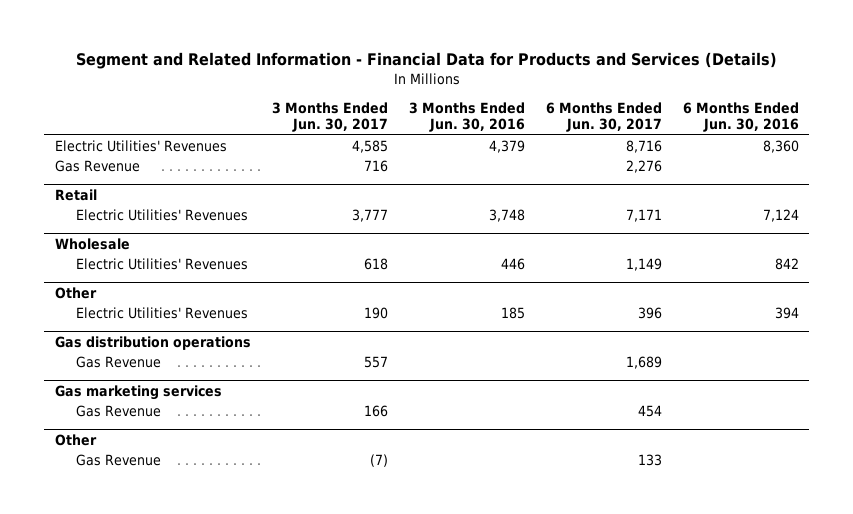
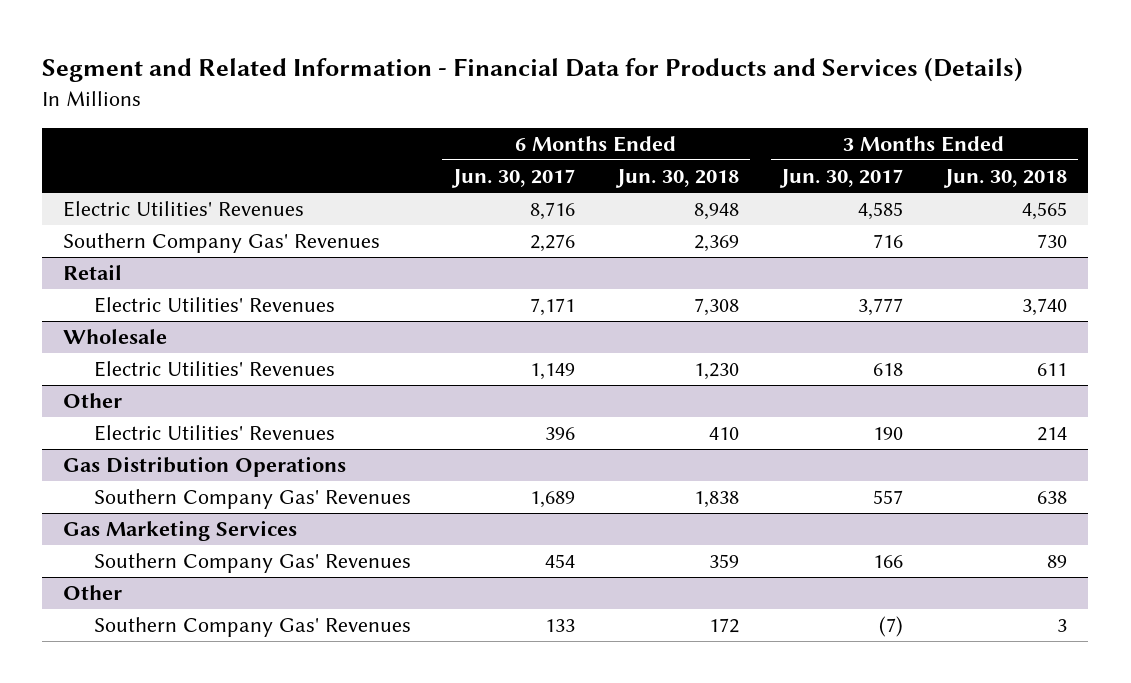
- | 3 Months Ended Jun. 30, 2017 | 3 Months Ended Jun. 30, 2016 | 6 Months Ended Jun. 30, 2017 | 6 Months Ended Jun. 30, 2016
+ | 6 Months Ended Jun. 30, 2017 | 6 Months Ended Jun. 30, 2018 | 3 Months Ended Jun. 30, 2017 | 3 Months Ended Jun. 30, 2018
- Gas Revenue | 716 | | 2,276 |
+ Southern Company Gas' Revenues | 2,276 | 2,369 | 716 | 730
- Gas distribution operations
- Gas Revenue | 557 | | 1,689 |
- Gas marketing services
- Gas Revenue | 166 | | 454 |
+ Gas Distribution Operations
+ Southern Company Gas' Revenues | 1,689 | 1,838 | 557 | 638
+ Gas Marketing Services
+ Southern Company Gas' Revenues | 454 | 359 | 166 | 89
@ Other
- Gas Revenue | (7) | | 133 |
+ Southern Company Gas' Revenues | 133 | 172 | (7) | 3

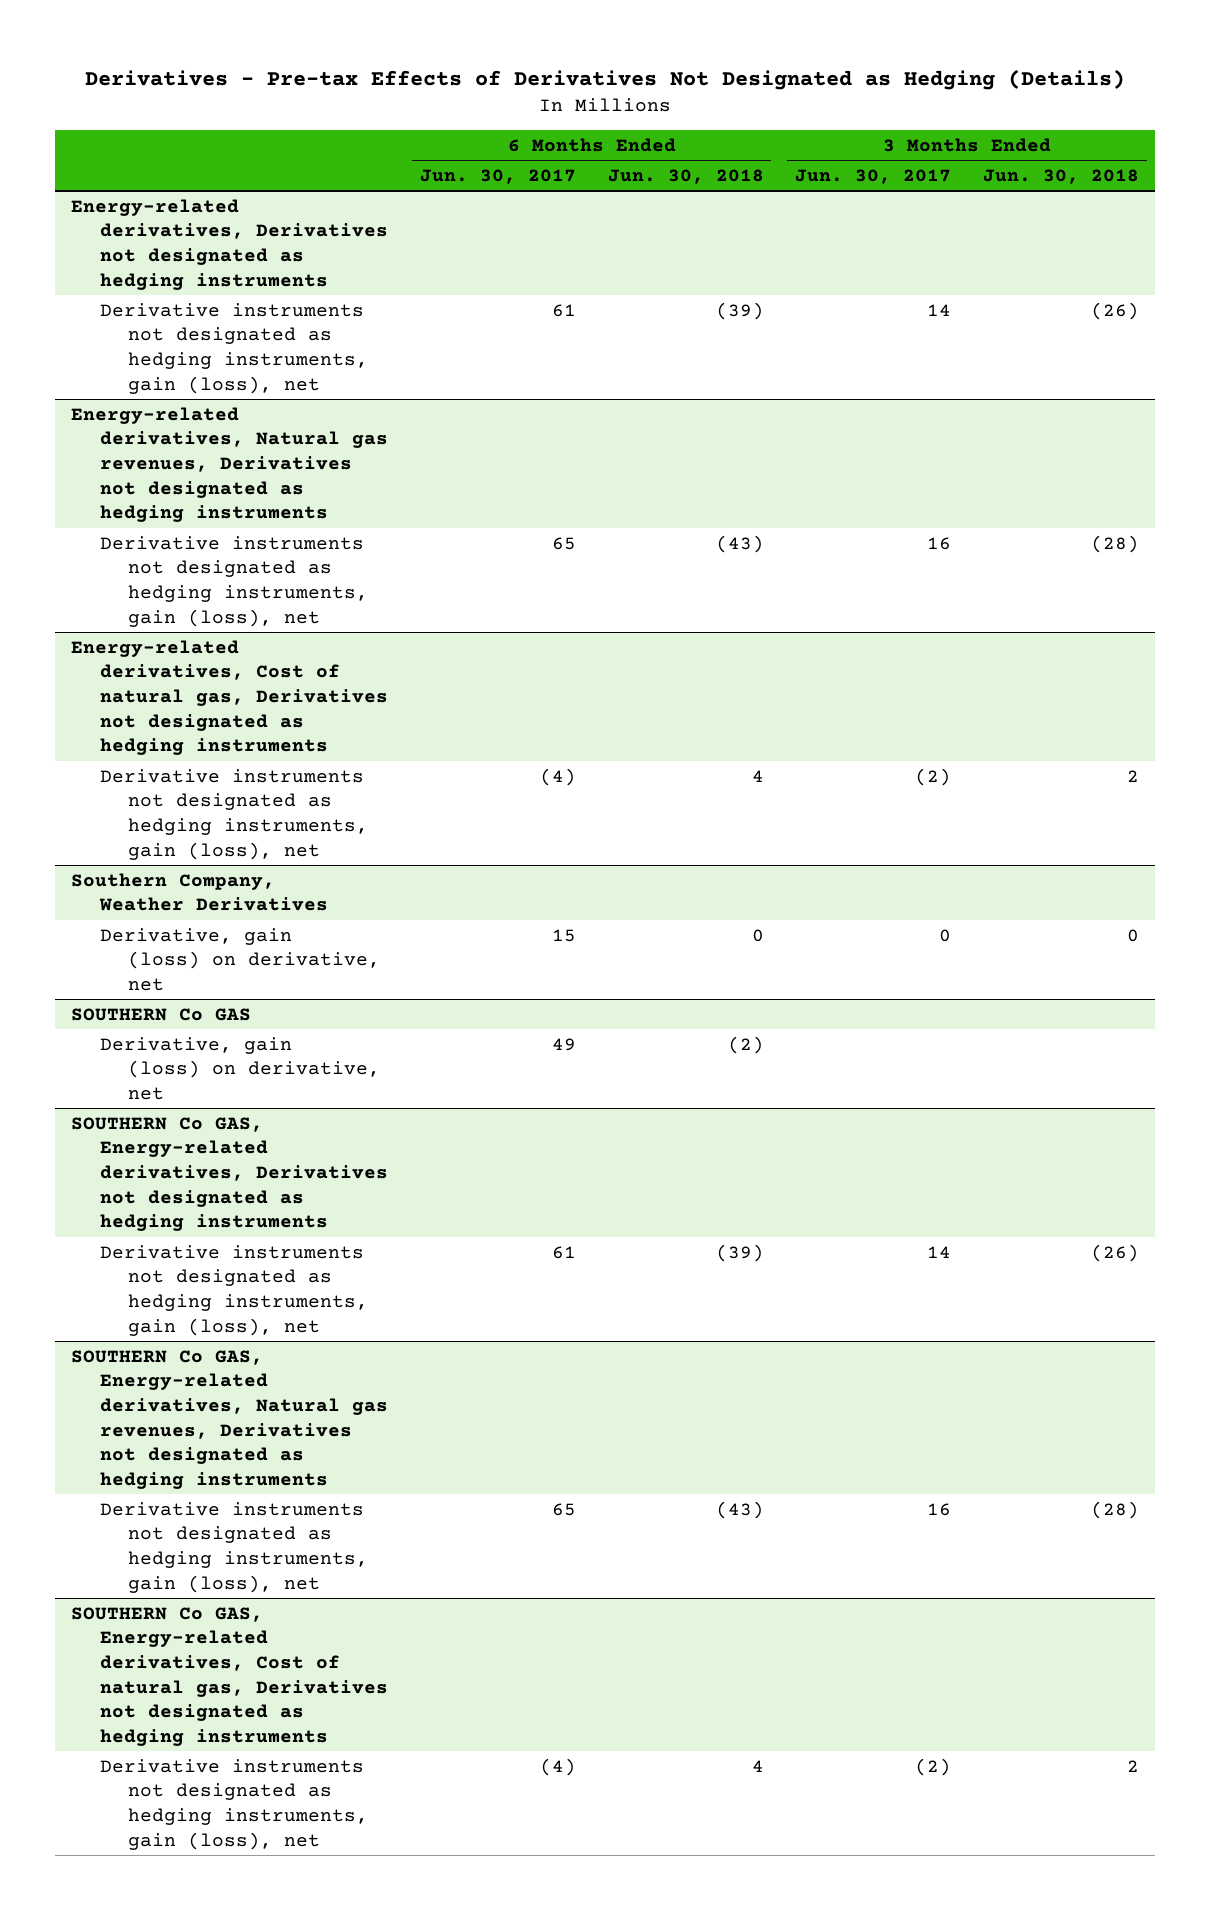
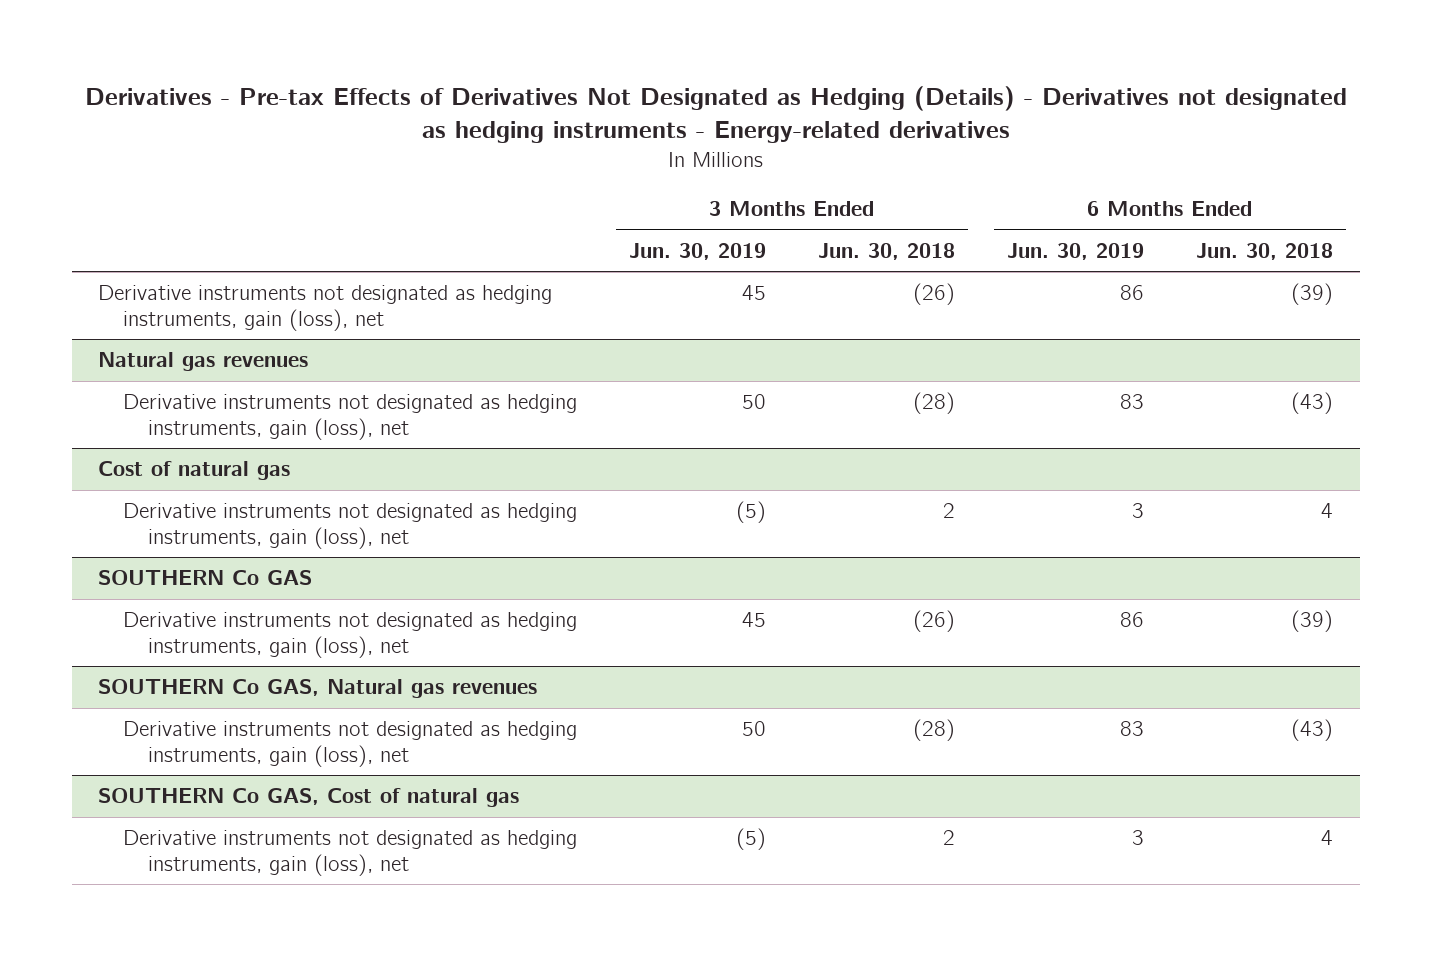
- Derivatives - Pre-tax Effects of Derivatives Not Designated as Hedging (Details)
+ Derivatives - Pre-tax Effects of Derivatives Not Designated as Hedging (Details) - Derivatives not designated as hedging instruments - Energy-related derivatives
- | 6 Months Ended Jun. 30, 2017 | 6 Months Ended Jun. 30, 2018 | 3 Months Ended Jun. 30, 2017 | 3 Months Ended Jun. 30, 2018
+ | 3 Months Ended Jun. 30, 2019 | 3 Months Ended Jun. 30, 2018 | 6 Months Ended Jun. 30, 2019 | 6 Months Ended Jun. 30, 2018
- Energy-related derivatives, Derivatives not designated as hedging instruments
- Energy-related derivatives, Natural gas revenues, Derivatives not designated as hedging instruments
+ Natural gas revenues
- Energy-related derivatives, Cost of natural gas, Derivatives not designated as hedging instruments
+ Cost of natural gas
- Southern Company, Weather Derivatives
- Derivative, gain (loss) on derivative, net | 15 | 0 | 0 | 0
@ SOUTHERN Co GAS
- Derivative, gain (loss) on derivative, net | 49 | (2) | |
- SOUTHERN Co GAS, Energy-related derivatives, Derivatives not designated as hedging instruments
- SOUTHERN Co GAS, Energy-related derivatives, Natural gas revenues, Derivatives not designated as hedging instruments
+ SOUTHERN Co GAS, Natural gas revenues
- SOUTHERN Co GAS, Energy-related derivatives, Cost of natural gas, Derivatives not designated as hedging instruments
+ SOUTHERN Co GAS, Cost of natural gas

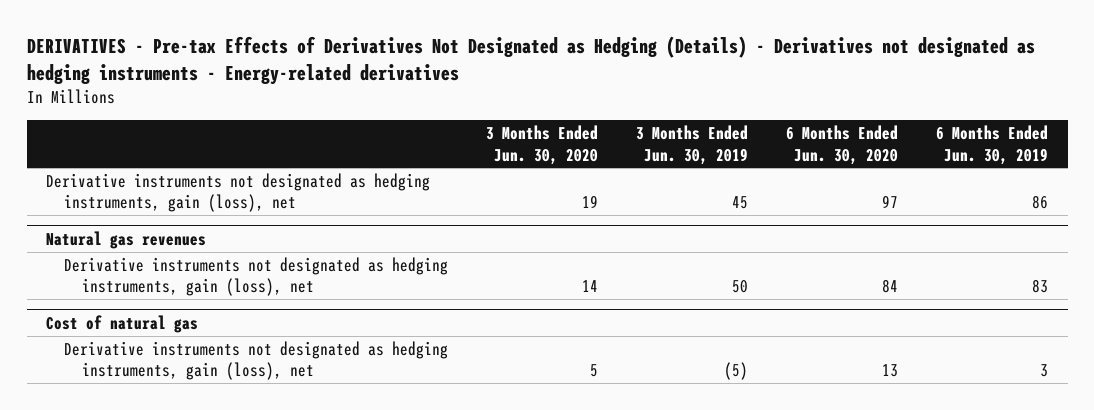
- Derivatives - Pre-tax Effects of Derivatives Not Designated as Hedging (Details) - Derivatives not designated as hedging instruments - Energy-related derivatives
+ DERIVATIVES - Pre-tax Effects of Derivatives Not Designated as Hedging (Details) - Derivatives not designated as hedging instruments - Energy-related derivatives
- | 3 Months Ended Jun. 30, 2019 | 3 Months Ended Jun. 30, 2018 | 6 Months Ended Jun. 30, 2019 | 6 Months Ended Jun. 30, 2018
+ | 3 Months Ended Jun. 30, 2020 | 3 Months Ended Jun. 30, 2019 | 6 Months Ended Jun. 30, 2020 | 6 Months Ended Jun. 30, 2019
- SOUTHERN Co GAS
- Derivative instruments not designated as hedging instruments, gain (loss), net | 45 | (26) | 86 | (39)
- SOUTHERN Co GAS, Natural gas revenues
- Derivative instruments not designated as hedging instruments, gain (loss), net | 50 | (28) | 83 | (43)
- SOUTHERN Co GAS, Cost of natural gas
- Derivative instruments not designated as hedging instruments, gain (loss), net | (5) | 2 | 3 | 4

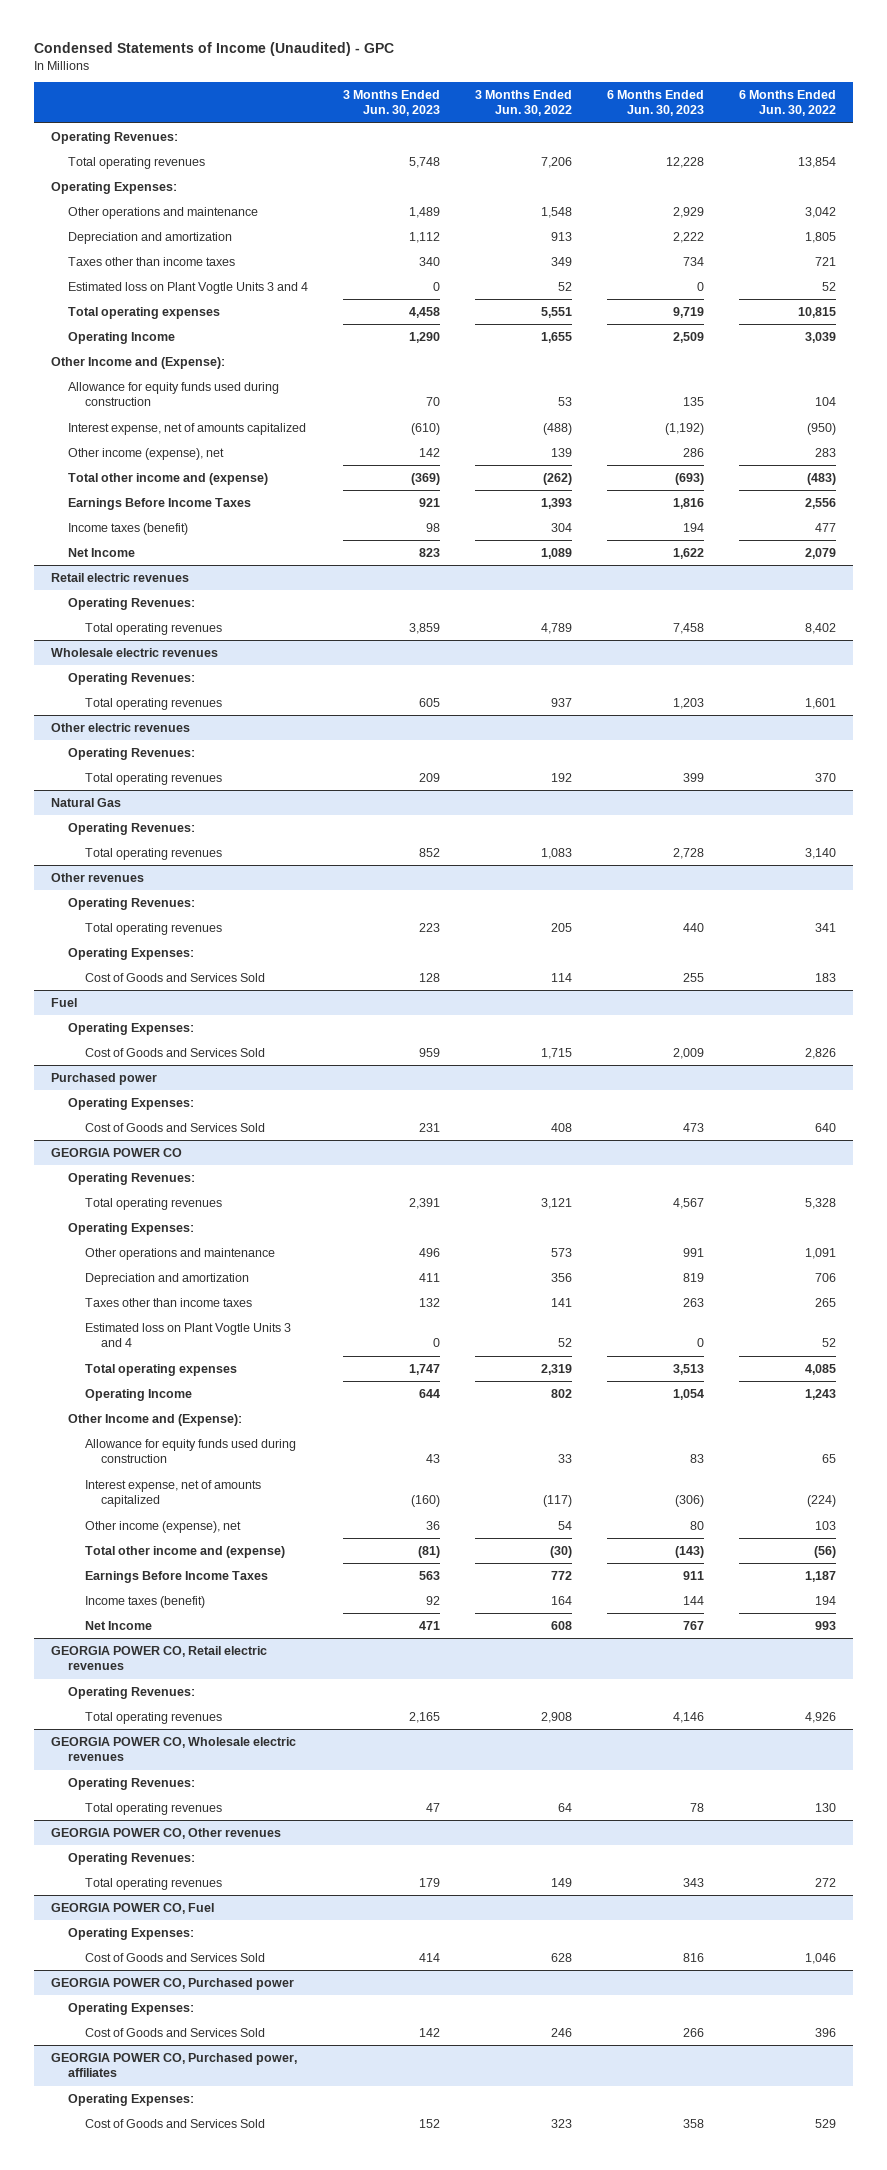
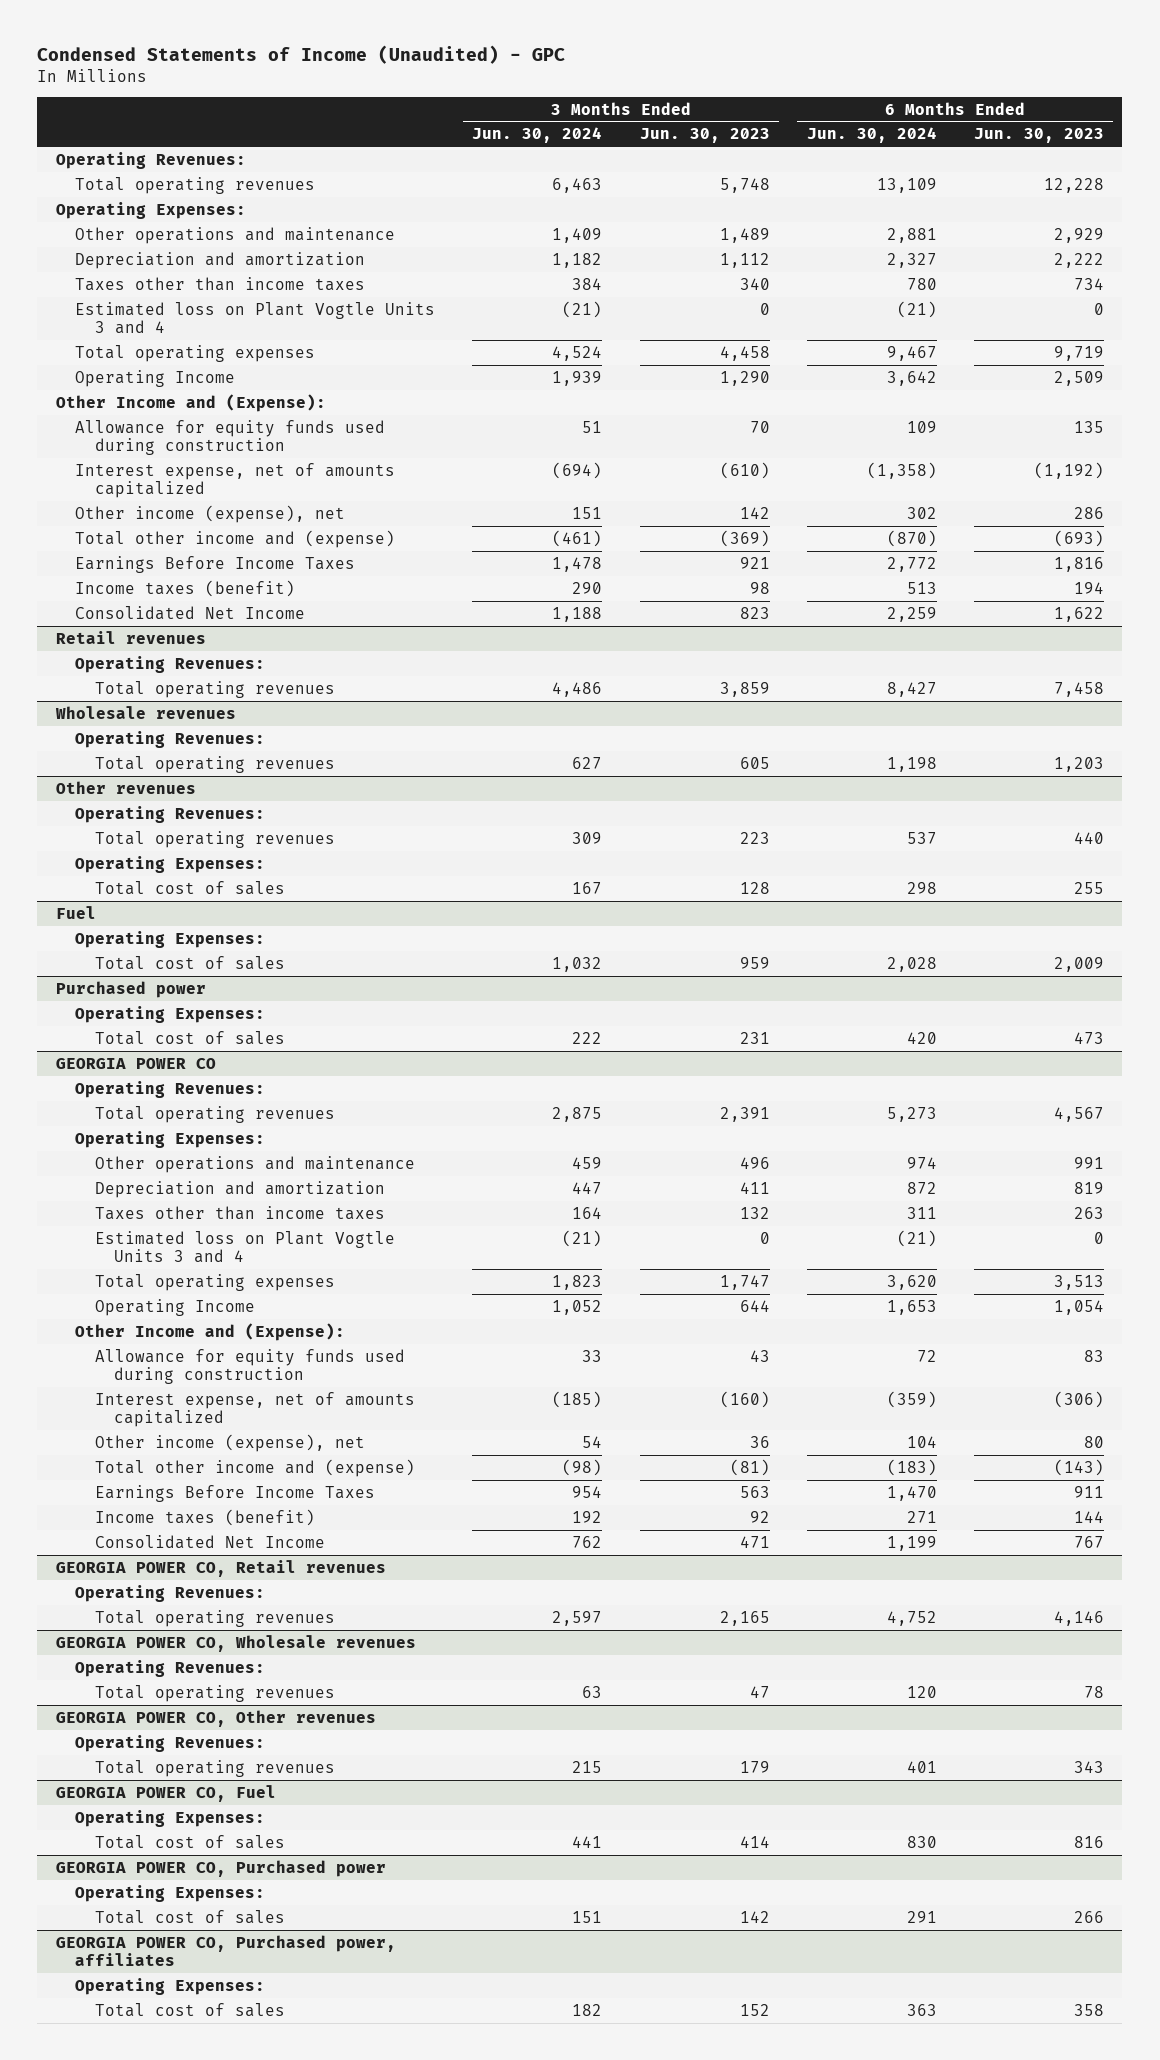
- | 3 Months Ended Jun. 30, 2023 | 3 Months Ended Jun. 30, 2022 | 6 Months Ended Jun. 30, 2023 | 6 Months Ended Jun. 30, 2022
+ | 3 Months Ended Jun. 30, 2024 | 3 Months Ended Jun. 30, 2023 | 6 Months Ended Jun. 30, 2024 | 6 Months Ended Jun. 30, 2023
- Net Income | 823 | 1,089 | 1,622 | 2,079
- Retail electric revenues
+ Consolidated Net Income | 1,188 | 823 | 2,259 | 1,622
+ Retail revenues
- Wholesale electric revenues
+ Wholesale revenues
- Other electric revenues
- Operating Revenues:
- Total operating revenues | 209 | 192 | 399 | 370
- Natural Gas
- Operating Revenues:
- Total operating revenues | 852 | 1,083 | 2,728 | 3,140
@ Other revenues
- Cost of Goods and Services Sold | 128 | 114 | 255 | 183
+ Total cost of sales | 167 | 128 | 298 | 255
@ Fuel
- Cost of Goods and Services Sold | 959 | 1,715 | 2,009 | 2,826
+ Total cost of sales | 1,032 | 959 | 2,028 | 2,009
@ Purchased power
- Cost of Goods and Services Sold | 231 | 408 | 473 | 640
+ Total cost of sales | 222 | 231 | 420 | 473
@ GEORGIA POWER CO
- Net Income | 471 | 608 | 767 | 993
- GEORGIA POWER CO, Retail electric revenues
@ GEORGIA POWER CO
+ Consolidated Net Income | 762 | 471 | 1,199 | 767
+ GEORGIA POWER CO, Retail revenues
- GEORGIA POWER CO, Wholesale electric revenues
+ GEORGIA POWER CO, Wholesale revenues
@ GEORGIA POWER CO, Fuel
- Cost of Goods and Services Sold | 414 | 628 | 816 | 1,046
+ Total cost of sales | 441 | 414 | 830 | 816
@ GEORGIA POWER CO, Purchased power
- Cost of Goods and Services Sold | 142 | 246 | 266 | 396
+ Total cost of sales | 151 | 142 | 291 | 266
@ GEORGIA POWER CO, Purchased power, affiliates
- Cost of Goods and Services Sold | 152 | 323 | 358 | 529
+ Total cost of sales | 182 | 152 | 363 | 358

